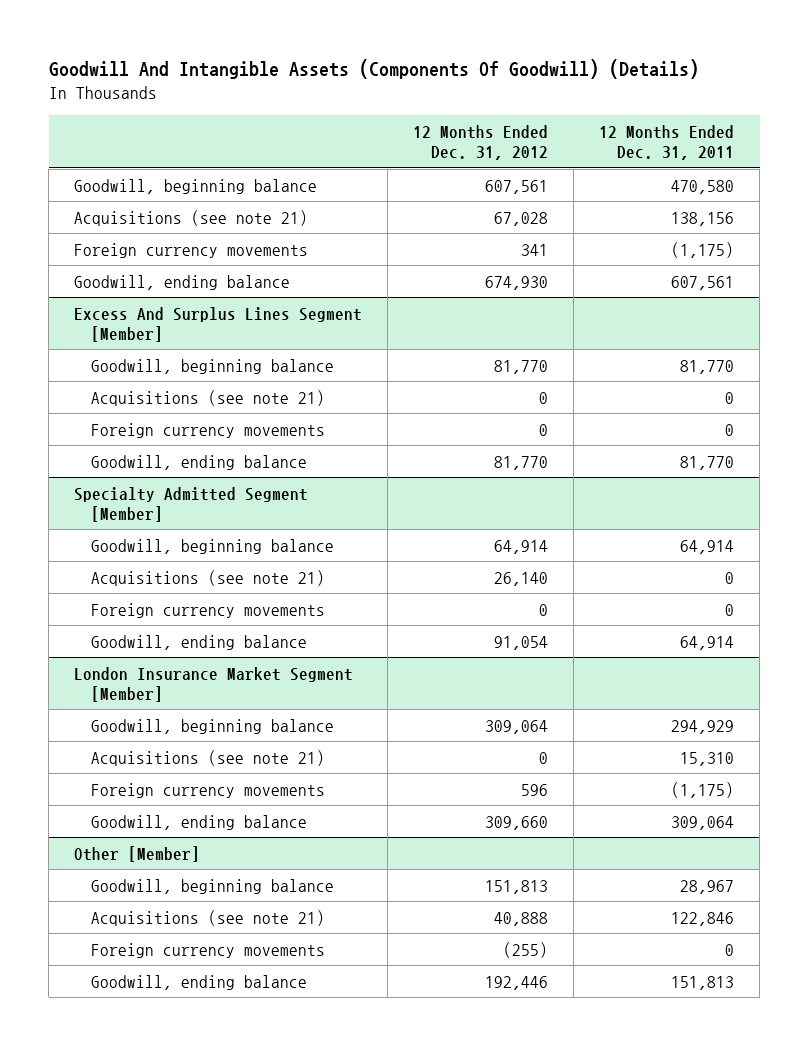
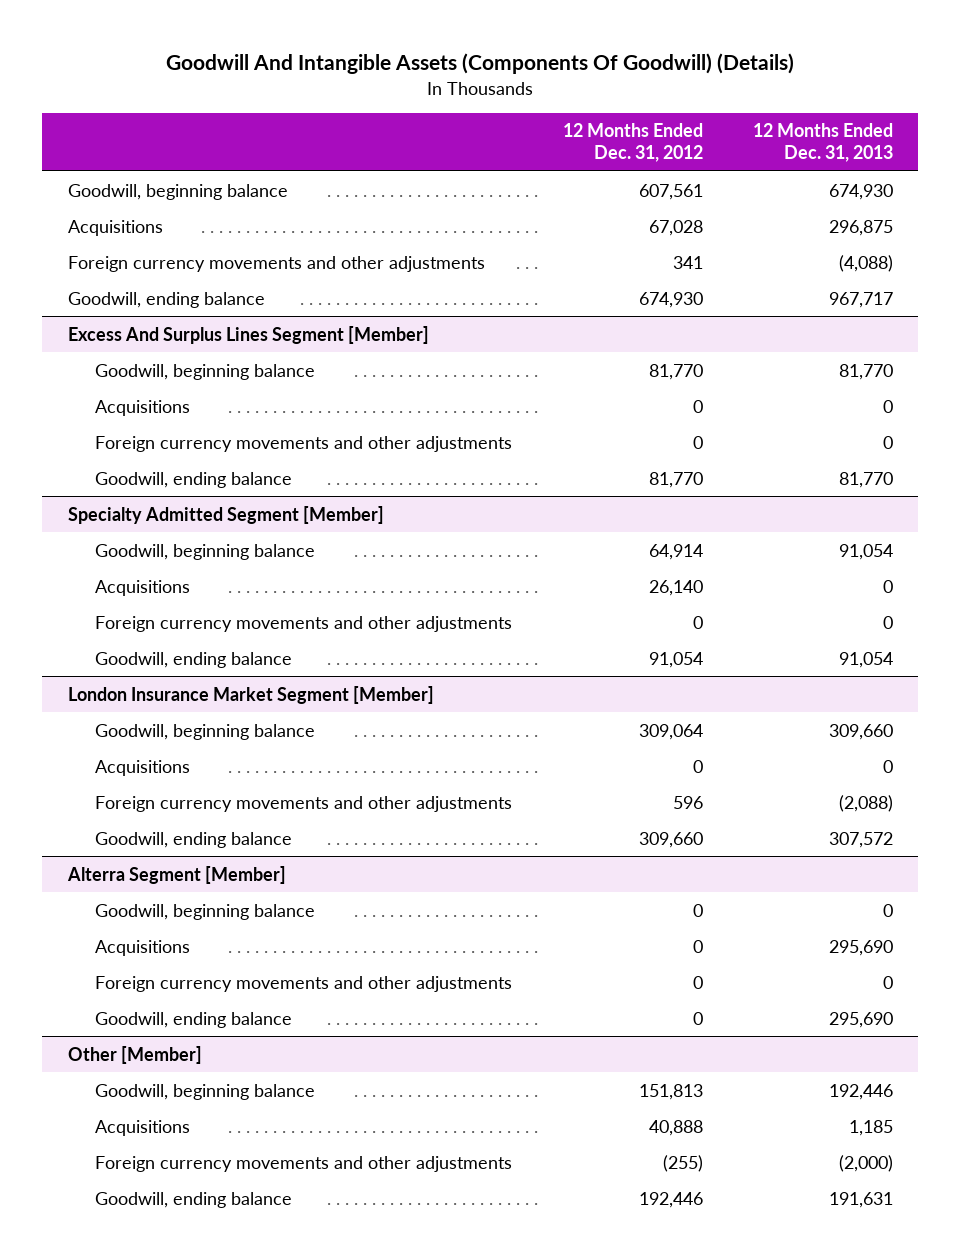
- | 12 Months Ended Dec. 31, 2012 | 12 Months Ended Dec. 31, 2011
+ | 12 Months Ended Dec. 31, 2012 | 12 Months Ended Dec. 31, 2013
- Acquisitions (see note 21) | 67,028 | 138,156
- Foreign currency movements | 341 | (1,175)
+ Acquisitions | 67,028 | 296,875
+ Foreign currency movements and other adjustments | 341 | (4,088)
@ Excess And Surplus Lines Segment [Member]
- Acquisitions (see note 21) | 0 | 0
- Foreign currency movements | 0 | 0
+ Acquisitions | 0 | 0
+ Foreign currency movements and other adjustments | 0 | 0
@ Specialty Admitted Segment [Member]
- Acquisitions (see note 21) | 26,140 | 0
- Foreign currency movements | 0 | 0
+ Acquisitions | 26,140 | 0
+ Foreign currency movements and other adjustments | 0 | 0
@ London Insurance Market Segment [Member]
- Acquisitions (see note 21) | 0 | 15,310
- Foreign currency movements | 596 | (1,175)
+ Acquisitions | 0 | 0
+ Foreign currency movements and other adjustments | 596 | (2,088)
+ Alterra Segment [Member]
+ Goodwill, beginning balance | 0 | 0
+ Acquisitions | 0 | 295,690
+ Foreign currency movements and other adjustments | 0 | 0
+ Goodwill, ending balance | 0 | 295,690
@ Other [Member]
- Acquisitions (see note 21) | 40,888 | 122,846
- Foreign currency movements | (255) | 0
+ Acquisitions | 40,888 | 1,185
+ Foreign currency movements and other adjustments | (255) | (2,000)

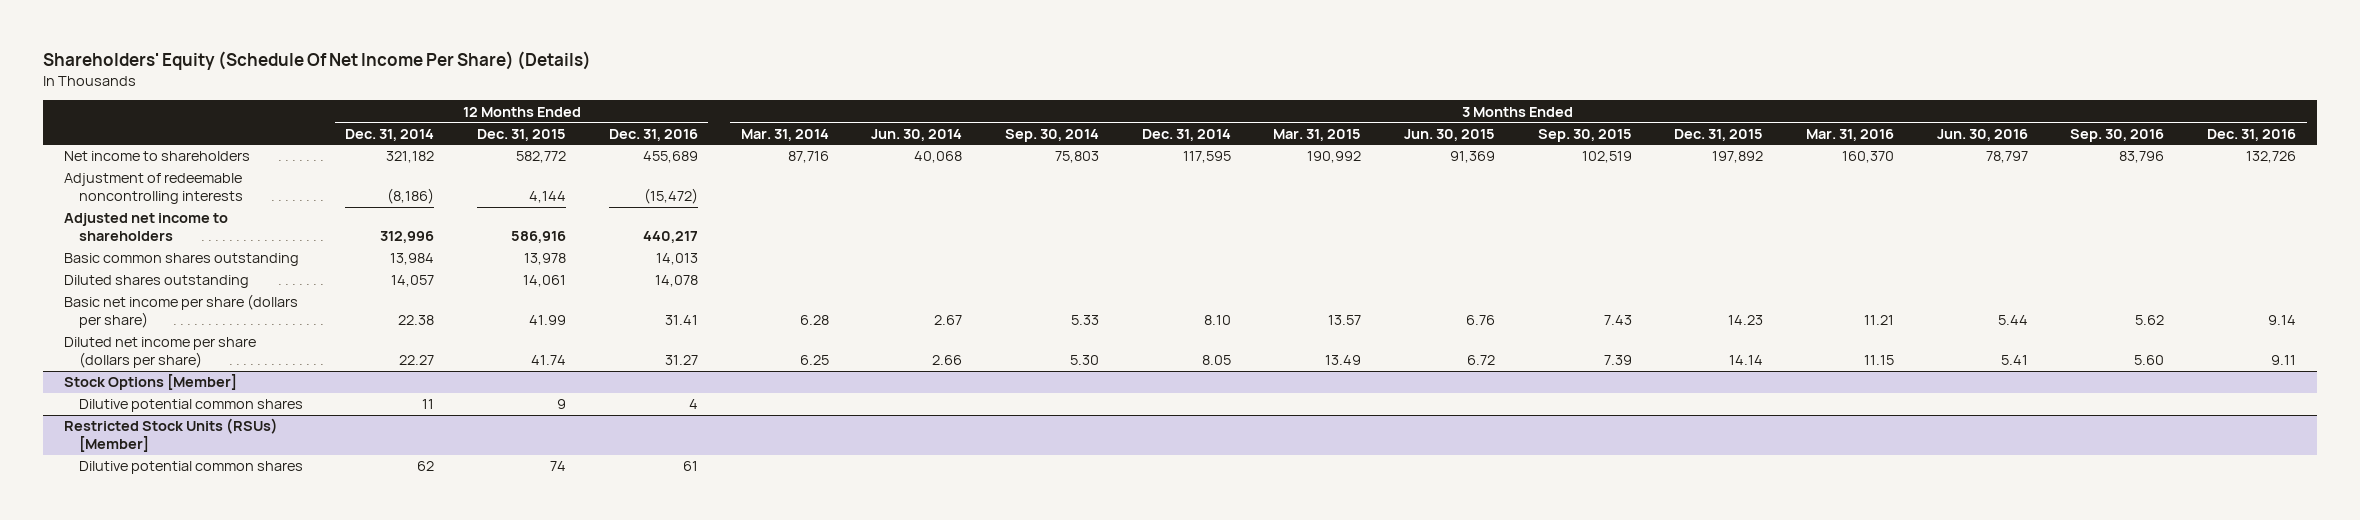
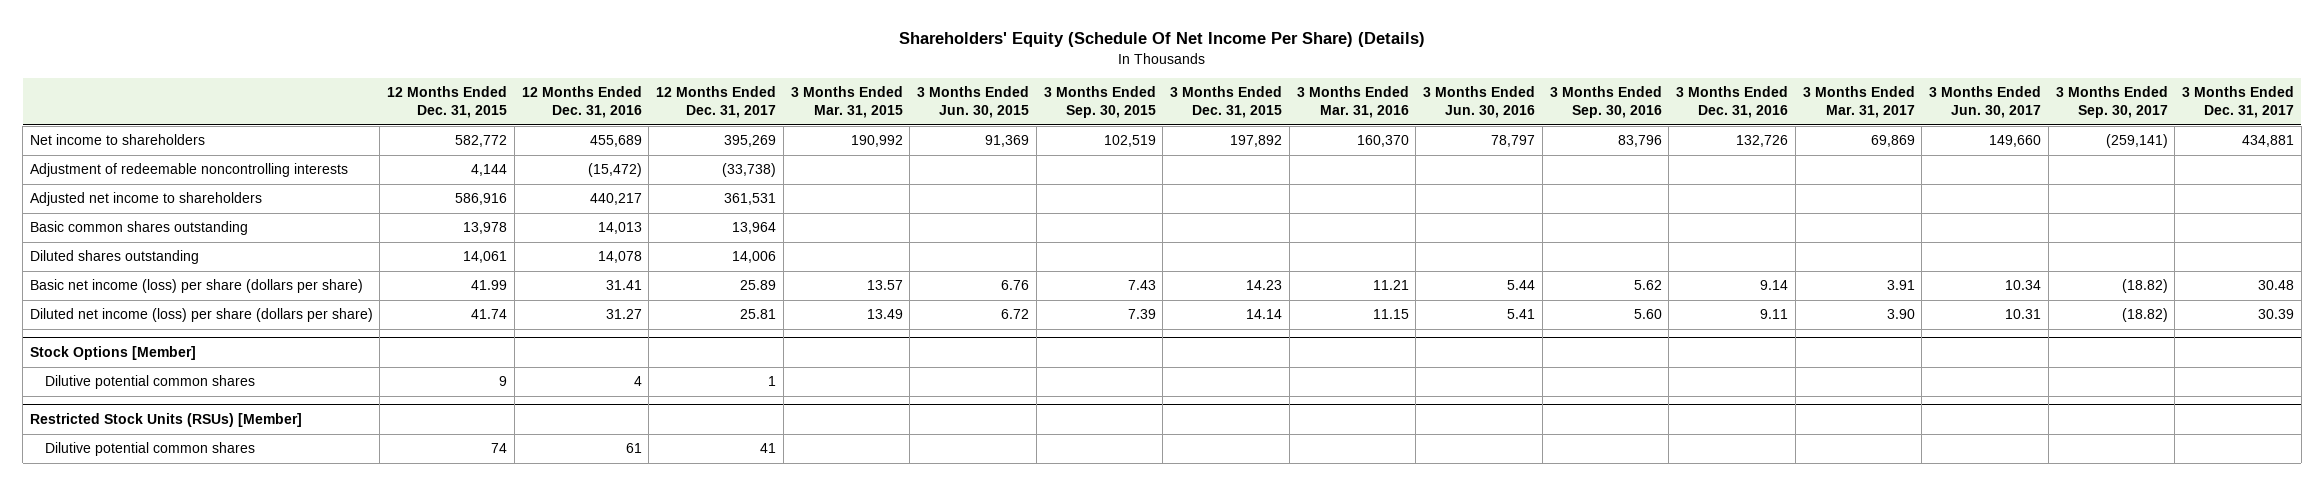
- | 12 Months Ended Dec. 31, 2014 | 12 Months Ended Dec. 31, 2015 | 12 Months Ended Dec. 31, 2016 | 3 Months Ended Mar. 31, 2014 | 3 Months Ended Jun. 30, 2014 | 3 Months Ended Sep. 30, 2014 | 3 Months Ended Dec. 31, 2014 | 3 Months Ended Mar. 31, 2015 | 3 Months Ended Jun. 30, 2015 | 3 Months Ended Sep. 30, 2015 | 3 Months Ended Dec. 31, 2015 | 3 Months Ended Mar. 31, 2016 | 3 Months Ended Jun. 30, 2016 | 3 Months Ended Sep. 30, 2016 | 3 Months Ended Dec. 31, 2016
+ | 12 Months Ended Dec. 31, 2015 | 12 Months Ended Dec. 31, 2016 | 12 Months Ended Dec. 31, 2017 | 3 Months Ended Mar. 31, 2015 | 3 Months Ended Jun. 30, 2015 | 3 Months Ended Sep. 30, 2015 | 3 Months Ended Dec. 31, 2015 | 3 Months Ended Mar. 31, 2016 | 3 Months Ended Jun. 30, 2016 | 3 Months Ended Sep. 30, 2016 | 3 Months Ended Dec. 31, 2016 | 3 Months Ended Mar. 31, 2017 | 3 Months Ended Jun. 30, 2017 | 3 Months Ended Sep. 30, 2017 | 3 Months Ended Dec. 31, 2017
- Basic net income per share (dollars per share) | 22.38 | 41.99 | 31.41 | 6.28 | 2.67 | 5.33 | 8.10 | 13.57 | 6.76 | 7.43 | 14.23 | 11.21 | 5.44 | 5.62 | 9.14
- Diluted net income per share (dollars per share) | 22.27 | 41.74 | 31.27 | 6.25 | 2.66 | 5.30 | 8.05 | 13.49 | 6.72 | 7.39 | 14.14 | 11.15 | 5.41 | 5.60 | 9.11
+ Basic net income (loss) per share (dollars per share) | 41.99 | 31.41 | 25.89 | 13.57 | 6.76 | 7.43 | 14.23 | 11.21 | 5.44 | 5.62 | 9.14 | 3.91 | 10.34 | (18.82) | 30.48
+ Diluted net income (loss) per share (dollars per share) | 41.74 | 31.27 | 25.81 | 13.49 | 6.72 | 7.39 | 14.14 | 11.15 | 5.41 | 5.60 | 9.11 | 3.90 | 10.31 | (18.82) | 30.39

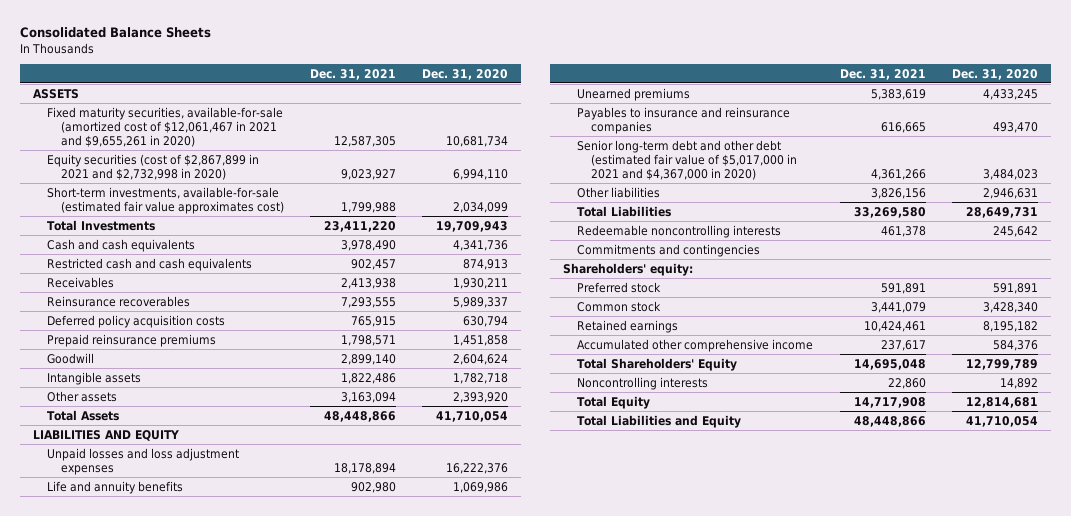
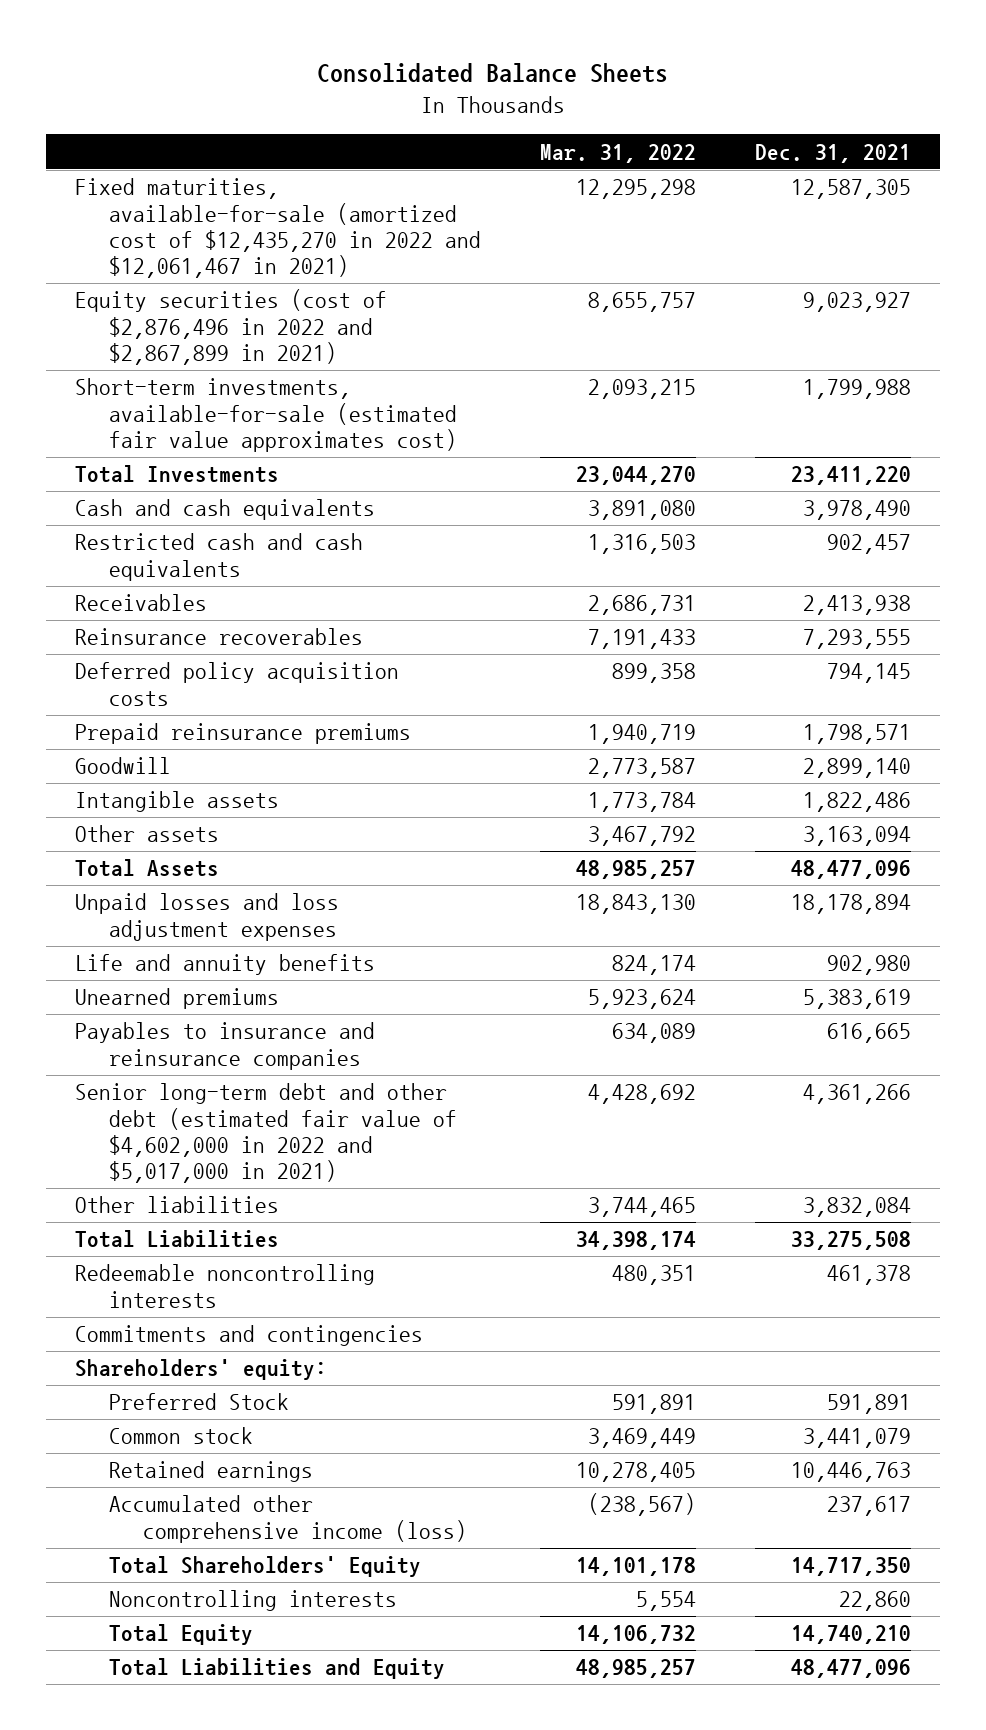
- | Dec. 31, 2021 | Dec. 31, 2020
+ | Mar. 31, 2022 | Dec. 31, 2021
- ASSETS
- Fixed maturity securities, available-for-sale (amortized cost of $12,061,467 in 2021 and $9,655,261 in 2020) | 12,587,305 | 10,681,734
- Equity securities (cost of $2,867,899 in 2021 and $2,732,998 in 2020) | 9,023,927 | 6,994,110
+ Fixed maturities, available-for-sale (amortized cost of $12,435,270 in 2022 and $12,061,467 in 2021) | 12,295,298 | 12,587,305
+ Equity securities (cost of $2,876,496 in 2022 and $2,867,899 in 2021) | 8,655,757 | 9,023,927
- Deferred policy acquisition costs | 765,915 | 630,794
+ Deferred policy acquisition costs | 899,358 | 794,145
- Total Assets | 48,448,866 | 41,710,054
- LIABILITIES AND EQUITY
+ Total Assets | 48,985,257 | 48,477,096
- Senior long-term debt and other debt (estimated fair value of $5,017,000 in 2021 and $4,367,000 in 2020) | 4,361,266 | 3,484,023
- Other liabilities | 3,826,156 | 2,946,631
- Total Liabilities | 33,269,580 | 28,649,731
+ Senior long-term debt and other debt (estimated fair value of $4,602,000 in 2022 and $5,017,000 in 2021) | 4,428,692 | 4,361,266
+ Other liabilities | 3,744,465 | 3,832,084
+ Total Liabilities | 34,398,174 | 33,275,508
- Preferred stock | 591,891 | 591,891
+ Preferred Stock | 591,891 | 591,891
- Retained earnings | 10,424,461 | 8,195,182
- Accumulated other comprehensive income | 237,617 | 584,376
- Total Shareholders' Equity | 14,695,048 | 12,799,789
+ Retained earnings | 10,278,405 | 10,446,763
+ Accumulated other comprehensive income (loss) | (238,567) | 237,617
+ Total Shareholders' Equity | 14,101,178 | 14,717,350
- Total Equity | 14,717,908 | 12,814,681
- Total Liabilities and Equity | 48,448,866 | 41,710,054
+ Total Equity | 14,106,732 | 14,740,210
+ Total Liabilities and Equity | 48,985,257 | 48,477,096

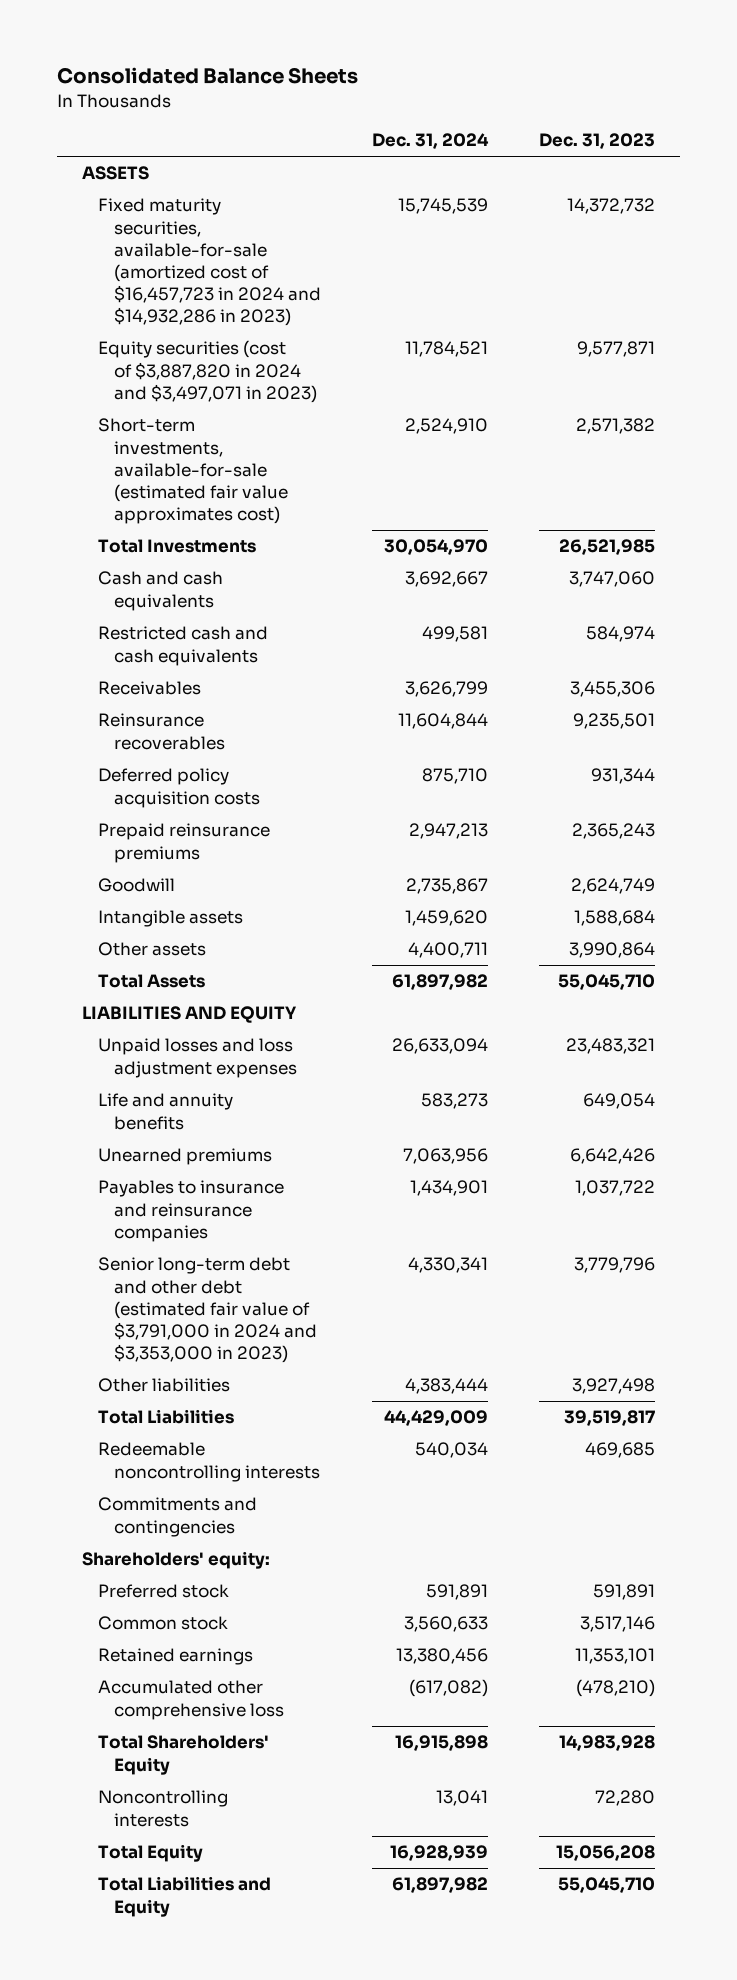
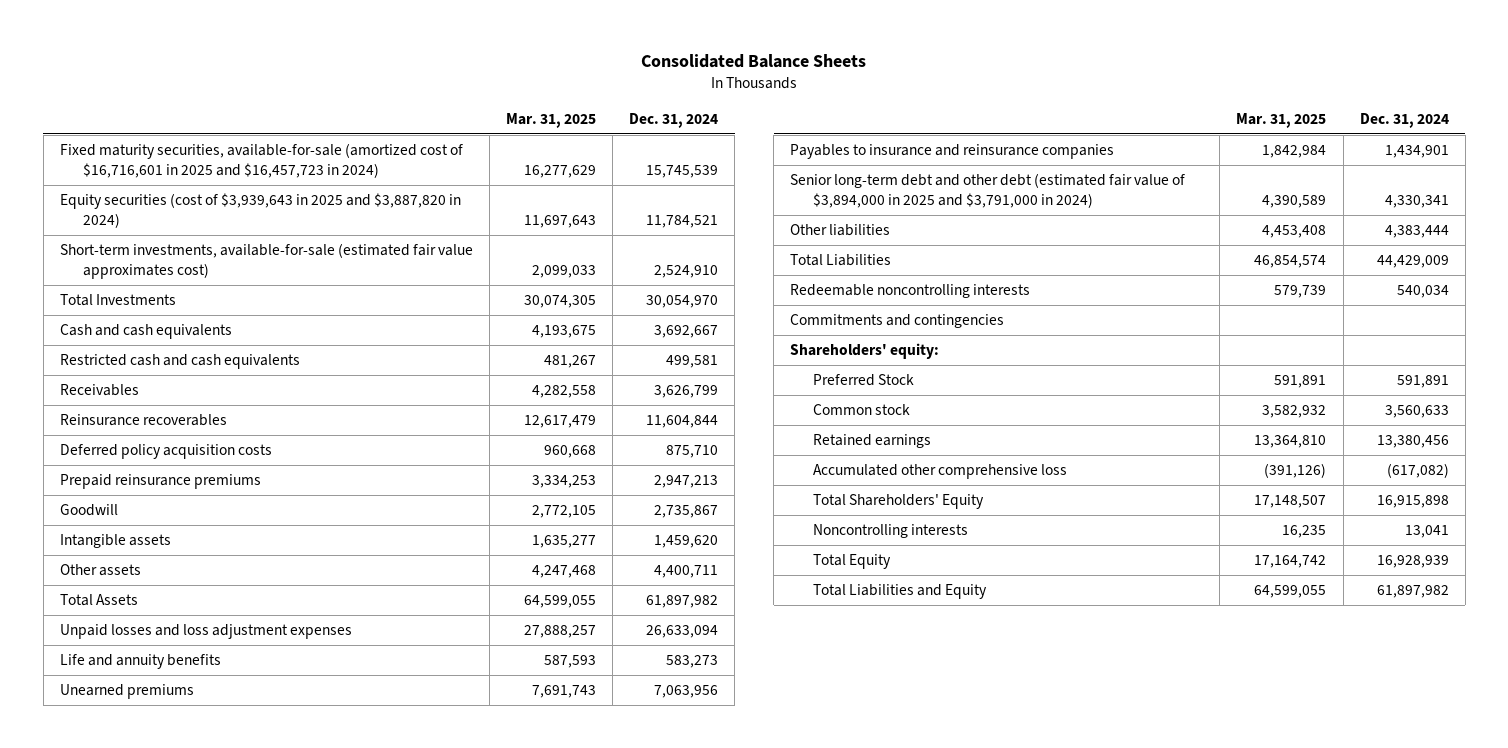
- | Dec. 31, 2024 | Dec. 31, 2023
+ | Mar. 31, 2025 | Dec. 31, 2024
- ASSETS
- Fixed maturity securities, available-for-sale (amortized cost of $16,457,723 in 2024 and $14,932,286 in 2023) | 15,745,539 | 14,372,732
- Equity securities (cost of $3,887,820 in 2024 and $3,497,071 in 2023) | 11,784,521 | 9,577,871
+ Fixed maturity securities, available-for-sale (amortized cost of $16,716,601 in 2025 and $16,457,723 in 2024) | 16,277,629 | 15,745,539
+ Equity securities (cost of $3,939,643 in 2025 and $3,887,820 in 2024) | 11,697,643 | 11,784,521
- LIABILITIES AND EQUITY
- Senior long-term debt and other debt (estimated fair value of $3,791,000 in 2024 and $3,353,000 in 2023) | 4,330,341 | 3,779,796
+ Senior long-term debt and other debt (estimated fair value of $3,894,000 in 2025 and $3,791,000 in 2024) | 4,390,589 | 4,330,341
- Preferred stock | 591,891 | 591,891
+ Preferred Stock | 591,891 | 591,891

